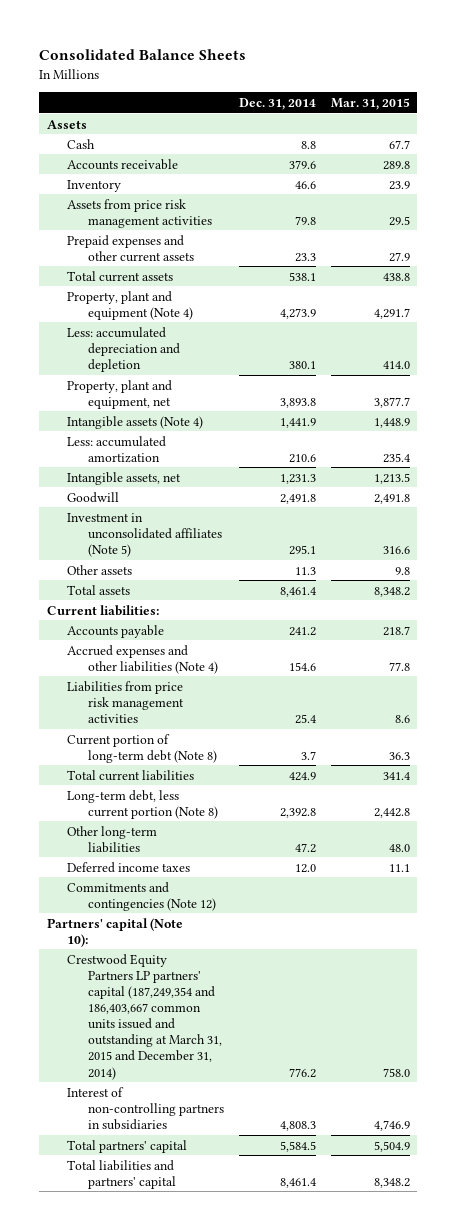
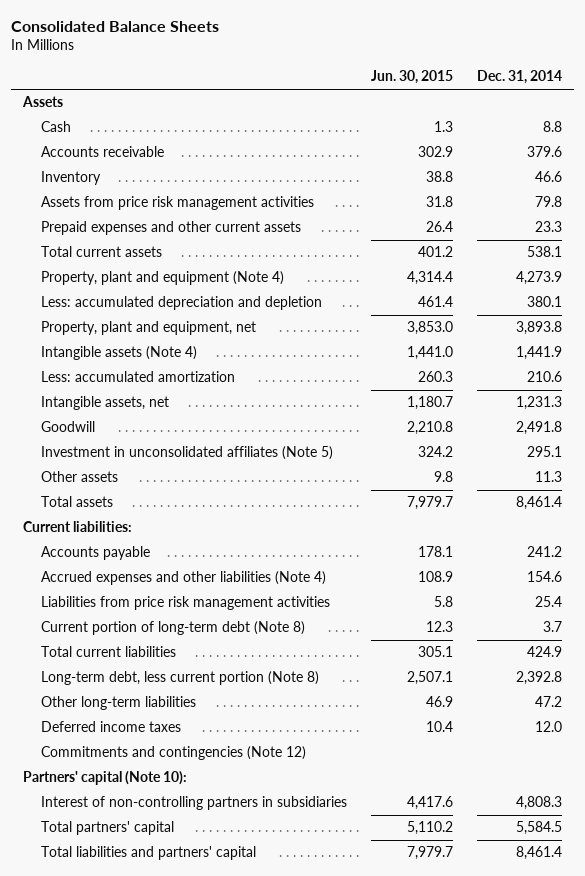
- | Dec. 31, 2014 | Mar. 31, 2015
+ | Jun. 30, 2015 | Dec. 31, 2014
- Crestwood Equity Partners LP partners' capital (187,249,354 and 186,403,667 common units issued and outstanding at March 31, 2015 and December 31, 2014) | 776.2 | 758.0

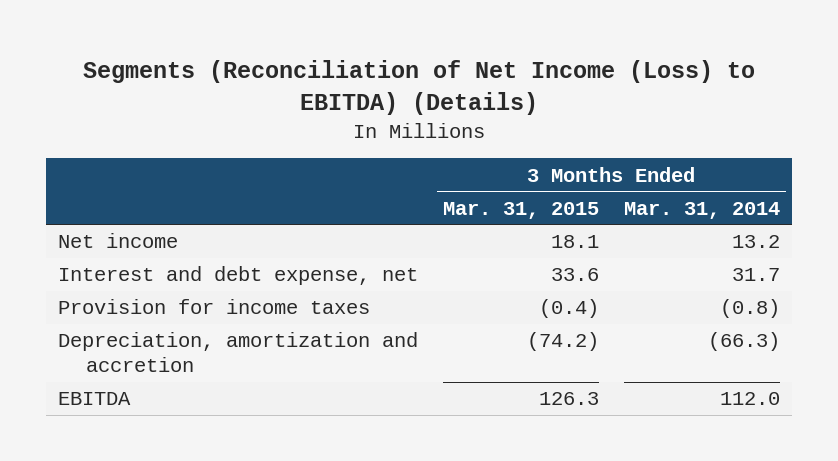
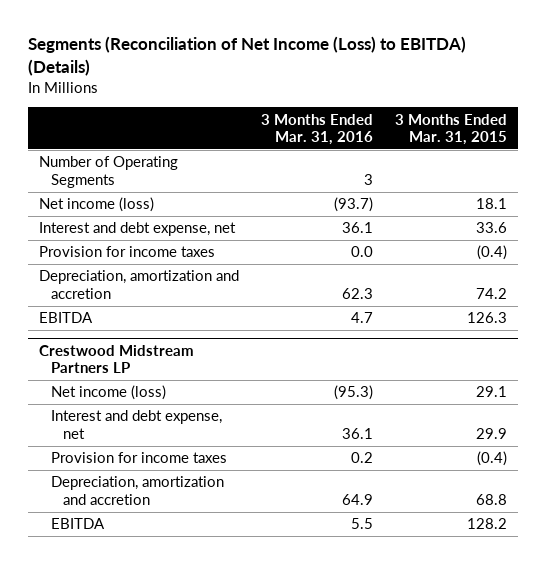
- | 3 Months Ended Mar. 31, 2015 | 3 Months Ended Mar. 31, 2014
+ | 3 Months Ended Mar. 31, 2016 | 3 Months Ended Mar. 31, 2015
- Net income | 18.1 | 13.2
+ Number of Operating Segments | 3 |
+ Net income (loss) | (93.7) | 18.1
- Depreciation, amortization and accretion | (74.2) | (66.3)
+ Depreciation, amortization and accretion | 62.3 | 74.2
+ Crestwood Midstream Partners LP
+ Net income (loss) | (95.3) | 29.1
+ Interest and debt expense, net | 36.1 | 29.9
+ Provision for income taxes | 0.2 | (0.4)
+ Depreciation, amortization and accretion | 64.9 | 68.8
+ EBITDA | 5.5 | 128.2

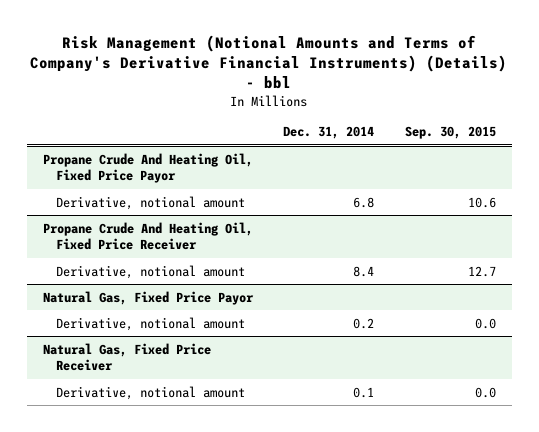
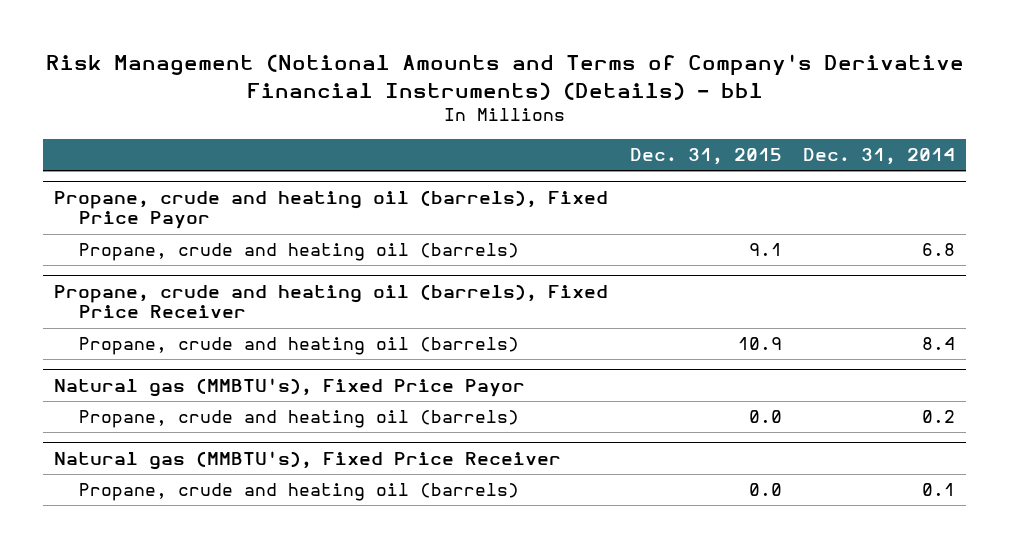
- | Dec. 31, 2014 | Sep. 30, 2015
+ | Dec. 31, 2015 | Dec. 31, 2014
- Propane Crude And Heating Oil, Fixed Price Payor
- Derivative, notional amount | 6.8 | 10.6
- Propane Crude And Heating Oil, Fixed Price Receiver
- Derivative, notional amount | 8.4 | 12.7
- Natural Gas, Fixed Price Payor
- Derivative, notional amount | 0.2 | 0.0
- Natural Gas, Fixed Price Receiver
- Derivative, notional amount | 0.1 | 0.0
+ Propane, crude and heating oil (barrels), Fixed Price Payor
+ Propane, crude and heating oil (barrels) | 9.1 | 6.8
+ Propane, crude and heating oil (barrels), Fixed Price Receiver
+ Propane, crude and heating oil (barrels) | 10.9 | 8.4
+ Natural gas (MMBTU's), Fixed Price Payor
+ Propane, crude and heating oil (barrels) | 0.0 | 0.2
+ Natural gas (MMBTU's), Fixed Price Receiver
+ Propane, crude and heating oil (barrels) | 0.0 | 0.1

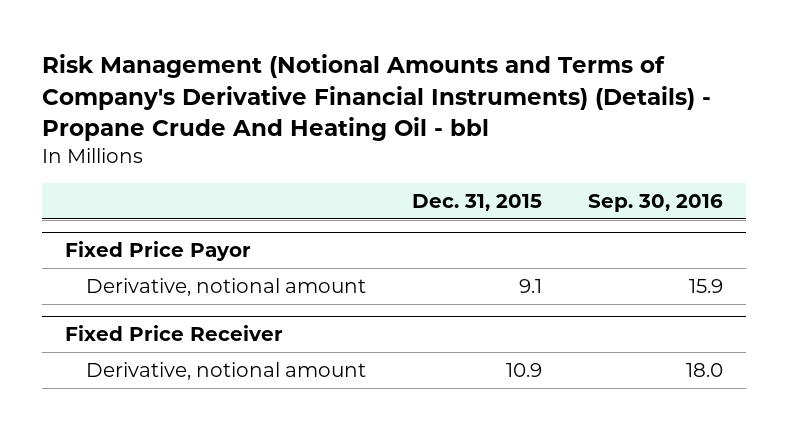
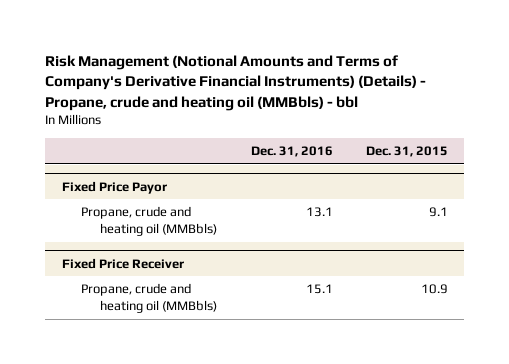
- Risk Management (Notional Amounts and Terms of Company's Derivative Financial Instruments) (Details) - Propane Crude And Heating Oil - bbl
+ Risk Management (Notional Amounts and Terms of Company's Derivative Financial Instruments) (Details) - Propane, crude and heating oil (MMBbls) - bbl
- | Dec. 31, 2015 | Sep. 30, 2016
+ | Dec. 31, 2016 | Dec. 31, 2015
@ Fixed Price Payor
- Derivative, notional amount | 9.1 | 15.9
+ Propane, crude and heating oil (MMBbls) | 13.1 | 9.1
@ Fixed Price Receiver
- Derivative, notional amount | 10.9 | 18.0
+ Propane, crude and heating oil (MMBbls) | 15.1 | 10.9

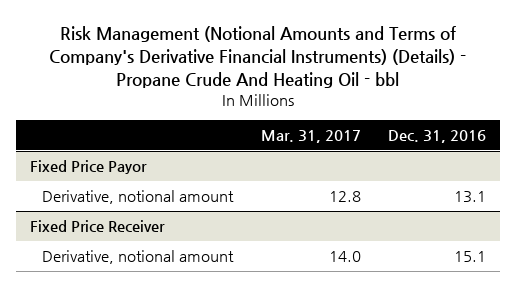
- Risk Management (Notional Amounts and Terms of Company's Derivative Financial Instruments) (Details) - Propane, crude and heating oil (MMBbls) - bbl
+ Risk Management (Notional Amounts and Terms of Company's Derivative Financial Instruments) (Details) - Propane Crude And Heating Oil - bbl
- | Dec. 31, 2016 | Dec. 31, 2015
+ | Mar. 31, 2017 | Dec. 31, 2016
@ Fixed Price Payor
- Propane, crude and heating oil (MMBbls) | 13.1 | 9.1
+ Derivative, notional amount | 12.8 | 13.1
@ Fixed Price Receiver
- Propane, crude and heating oil (MMBbls) | 15.1 | 10.9
+ Derivative, notional amount | 14.0 | 15.1

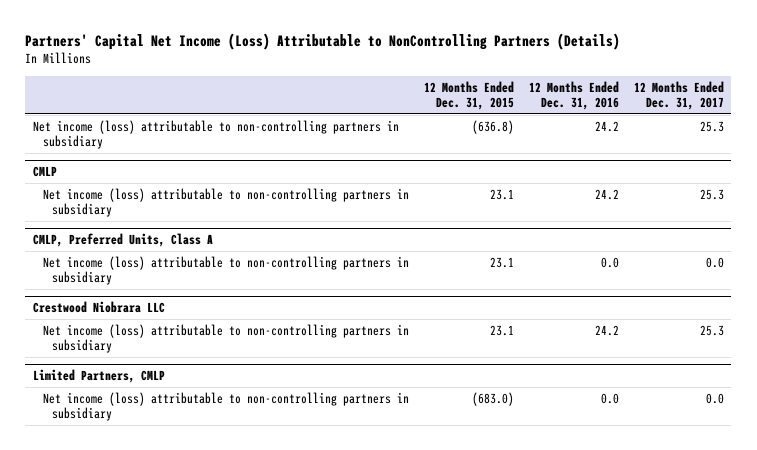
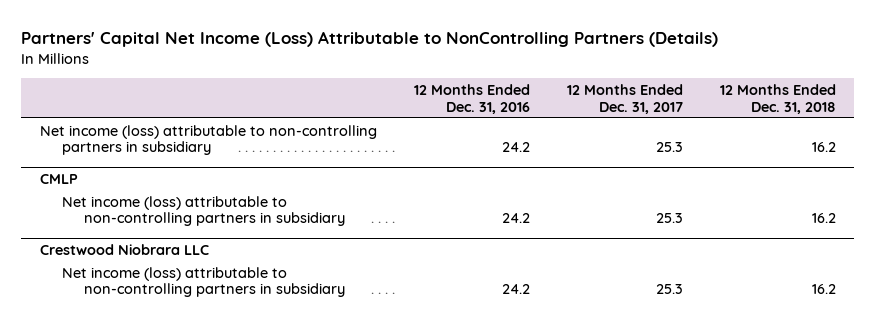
- | 12 Months Ended Dec. 31, 2015 | 12 Months Ended Dec. 31, 2016 | 12 Months Ended Dec. 31, 2017
+ | 12 Months Ended Dec. 31, 2016 | 12 Months Ended Dec. 31, 2017 | 12 Months Ended Dec. 31, 2018
- CMLP, Preferred Units, Class A
- Net income (loss) attributable to non-controlling partners in subsidiary | 23.1 | 0.0 | 0.0
- Limited Partners, CMLP
- Net income (loss) attributable to non-controlling partners in subsidiary | (683.0) | 0.0 | 0.0

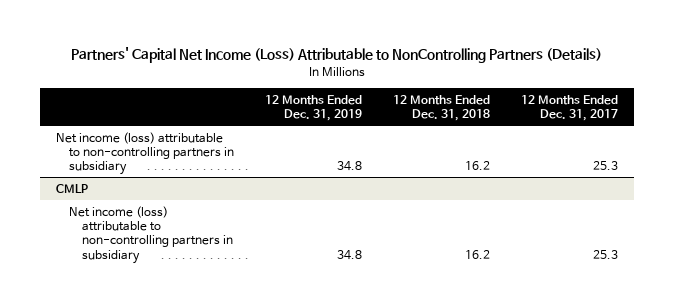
- | 12 Months Ended Dec. 31, 2016 | 12 Months Ended Dec. 31, 2017 | 12 Months Ended Dec. 31, 2018
+ | 12 Months Ended Dec. 31, 2019 | 12 Months Ended Dec. 31, 2018 | 12 Months Ended Dec. 31, 2017
- Crestwood Niobrara LLC
- Net income (loss) attributable to non-controlling partners in subsidiary | 24.2 | 25.3 | 16.2

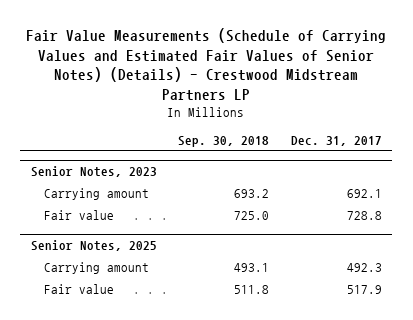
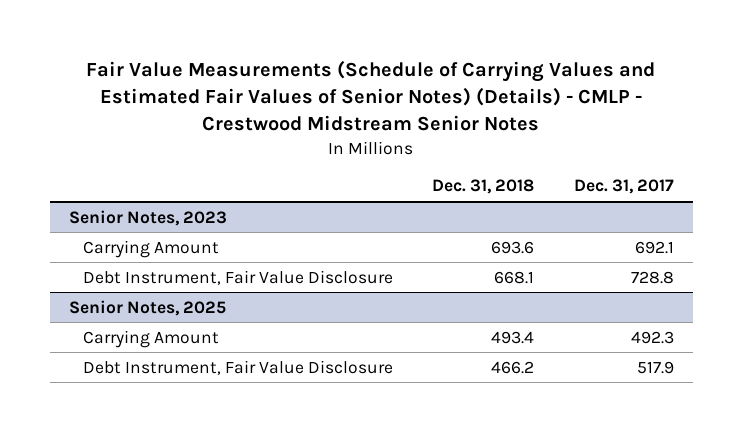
- Fair Value Measurements (Schedule of Carrying Values and Estimated Fair Values of Senior Notes) (Details) - Crestwood Midstream Partners LP
+ Fair Value Measurements (Schedule of Carrying Values and Estimated Fair Values of Senior Notes) (Details) - CMLP - Crestwood Midstream Senior Notes
- | Sep. 30, 2018 | Dec. 31, 2017
+ | Dec. 31, 2018 | Dec. 31, 2017
@ Senior Notes, 2023
- Carrying amount | 693.2 | 692.1
- Fair value | 725.0 | 728.8
+ Carrying Amount | 693.6 | 692.1
+ Debt Instrument, Fair Value Disclosure | 668.1 | 728.8
@ Senior Notes, 2025
- Carrying amount | 493.1 | 492.3
- Fair value | 511.8 | 517.9
+ Carrying Amount | 493.4 | 492.3
+ Debt Instrument, Fair Value Disclosure | 466.2 | 517.9

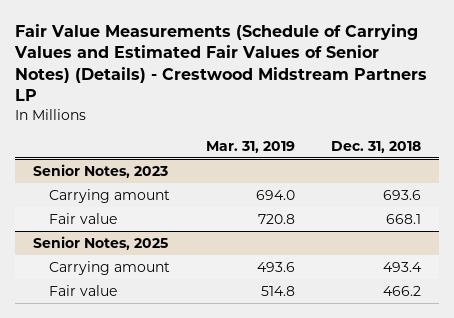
- Fair Value Measurements (Schedule of Carrying Values and Estimated Fair Values of Senior Notes) (Details) - CMLP - Crestwood Midstream Senior Notes
+ Fair Value Measurements (Schedule of Carrying Values and Estimated Fair Values of Senior Notes) (Details) - Crestwood Midstream Partners LP
- | Dec. 31, 2018 | Dec. 31, 2017
+ | Mar. 31, 2019 | Dec. 31, 2018
@ Senior Notes, 2023
- Carrying Amount | 693.6 | 692.1
- Debt Instrument, Fair Value Disclosure | 668.1 | 728.8
+ Carrying amount | 694.0 | 693.6
+ Fair value | 720.8 | 668.1
@ Senior Notes, 2025
- Carrying Amount | 493.4 | 492.3
- Debt Instrument, Fair Value Disclosure | 466.2 | 517.9
+ Carrying amount | 493.6 | 493.4
+ Fair value | 514.8 | 466.2

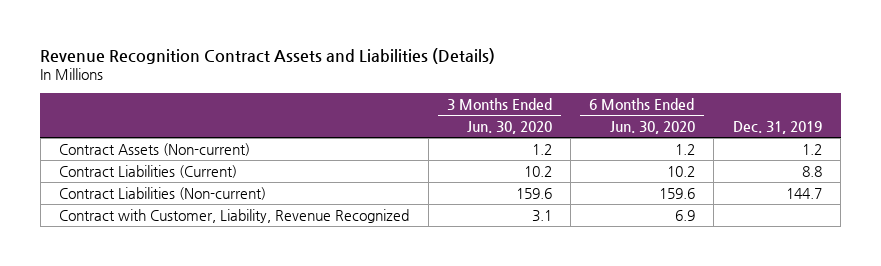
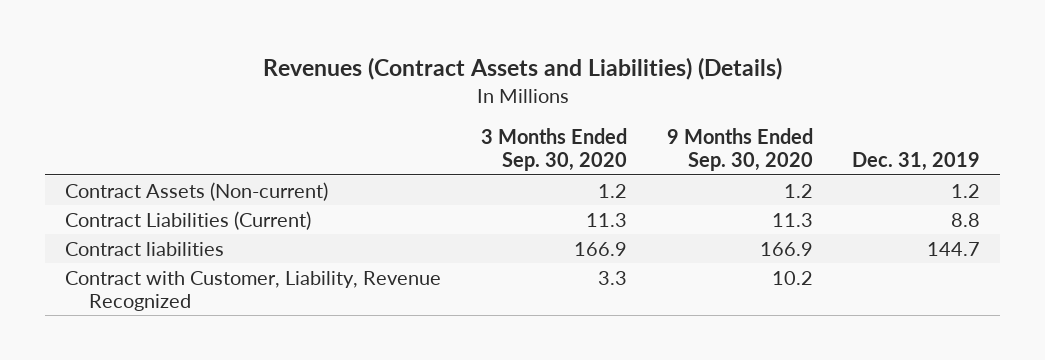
- Revenue Recognition Contract Assets and Liabilities (Details)
+ Revenues (Contract Assets and Liabilities) (Details)
- | 3 Months Ended Jun. 30, 2020 | 6 Months Ended Jun. 30, 2020 | Dec. 31, 2019
+ | 3 Months Ended Sep. 30, 2020 | 9 Months Ended Sep. 30, 2020 | Dec. 31, 2019
- Contract Liabilities (Non-current) | 159.6 | 159.6 | 144.7
+ Contract liabilities | 166.9 | 166.9 | 144.7

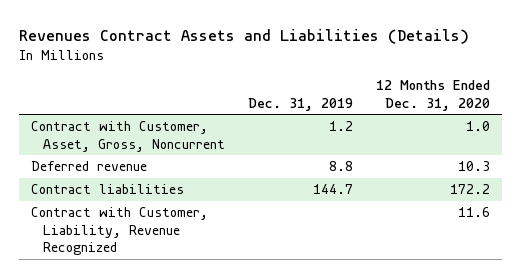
- Revenues (Contract Assets and Liabilities) (Details)
+ Revenues Contract Assets and Liabilities (Details)
- | 3 Months Ended Sep. 30, 2020 | 9 Months Ended Sep. 30, 2020 | Dec. 31, 2019
+ | Dec. 31, 2019 | 12 Months Ended Dec. 31, 2020
- Contract Assets (Non-current) | 1.2 | 1.2 | 1.2
- Contract Liabilities (Current) | 11.3 | 11.3 | 8.8
+ Contract with Customer, Asset, Gross, Noncurrent | 1.2 | 1.0
+ Deferred revenue | 8.8 | 10.3

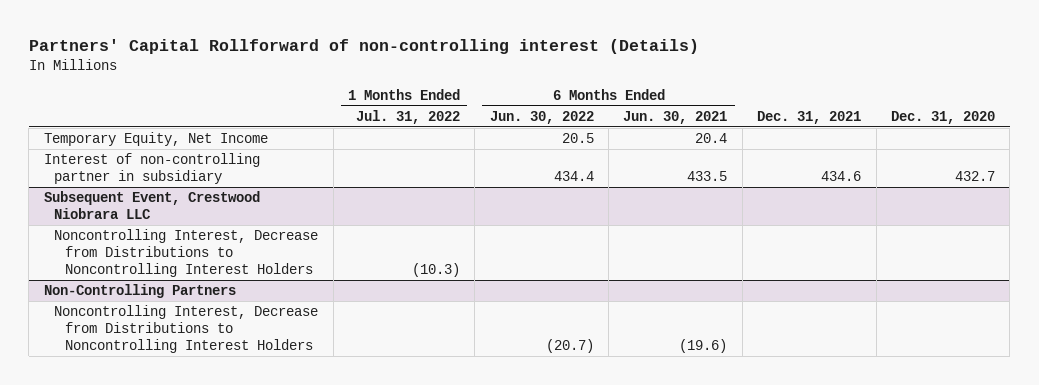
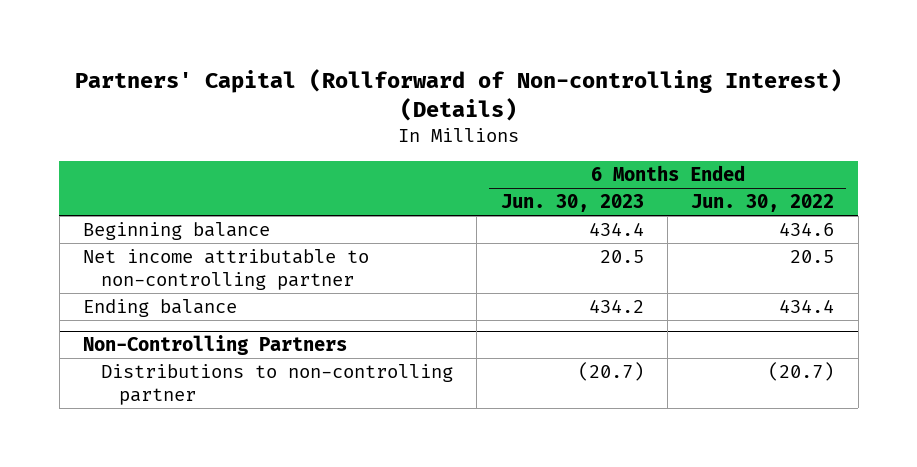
- Partners' Capital Rollforward of non-controlling interest (Details)
+ Partners' Capital (Rollforward of Non-controlling Interest) (Details)
- | 1 Months Ended Jul. 31, 2022 | 6 Months Ended Jun. 30, 2022 | 6 Months Ended Jun. 30, 2021 | Dec. 31, 2021 | Dec. 31, 2020
+ | 6 Months Ended Jun. 30, 2023 | 6 Months Ended Jun. 30, 2022
- Temporary Equity, Net Income | | 20.5 | 20.4 | |
- Interest of non-controlling partner in subsidiary | | 434.4 | 433.5 | 434.6 | 432.7
- Subsequent Event, Crestwood Niobrara LLC
- Noncontrolling Interest, Decrease from Distributions to Noncontrolling Interest Holders | (10.3) | | | |
+ Beginning balance | 434.4 | 434.6
+ Net income attributable to non-controlling partner | 20.5 | 20.5
+ Ending balance | 434.2 | 434.4
@ Non-Controlling Partners
- Noncontrolling Interest, Decrease from Distributions to Noncontrolling Interest Holders | | (20.7) | (19.6) | |
+ Distributions to non-controlling partner | (20.7) | (20.7)

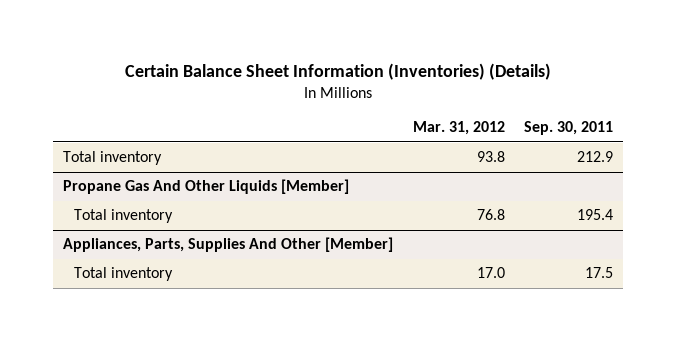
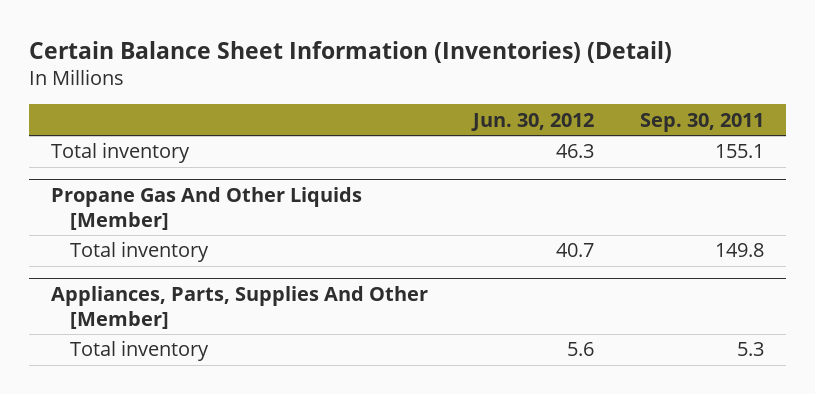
- Certain Balance Sheet Information (Inventories) (Details)
+ Certain Balance Sheet Information (Inventories) (Detail)
- | Mar. 31, 2012 | Sep. 30, 2011
+ | Jun. 30, 2012 | Sep. 30, 2011
- Total inventory | 93.8 | 212.9
+ Total inventory | 46.3 | 155.1
@ Propane Gas And Other Liquids [Member]
- Total inventory | 76.8 | 195.4
+ Total inventory | 40.7 | 149.8
@ Appliances, Parts, Supplies And Other [Member]
- Total inventory | 17.0 | 17.5
+ Total inventory | 5.6 | 5.3

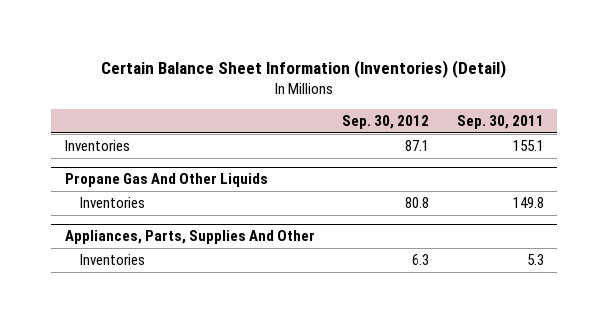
- | Jun. 30, 2012 | Sep. 30, 2011
+ | Sep. 30, 2012 | Sep. 30, 2011
- Total inventory | 46.3 | 155.1
- Propane Gas And Other Liquids [Member]
- Total inventory | 40.7 | 149.8
- Appliances, Parts, Supplies And Other [Member]
- Total inventory | 5.6 | 5.3
+ Inventories | 87.1 | 155.1
+ Propane Gas And Other Liquids
+ Inventories | 80.8 | 149.8
+ Appliances, Parts, Supplies And Other
+ Inventories | 6.3 | 5.3

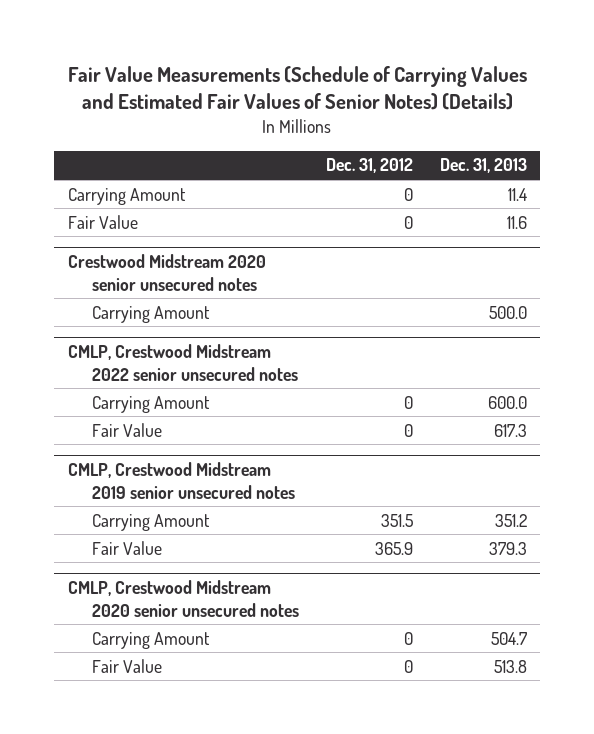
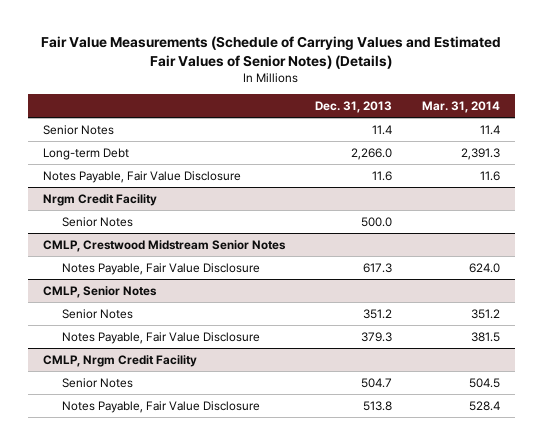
- | Dec. 31, 2012 | Dec. 31, 2013
+ | Dec. 31, 2013 | Mar. 31, 2014
- Carrying Amount | 0 | 11.4
- Fair Value | 0 | 11.6
- Crestwood Midstream 2020 senior unsecured notes
- Carrying Amount | | 500.0
- CMLP, Crestwood Midstream 2022 senior unsecured notes
- Carrying Amount | 0 | 600.0
- Fair Value | 0 | 617.3
- CMLP, Crestwood Midstream 2019 senior unsecured notes
- Carrying Amount | 351.5 | 351.2
- Fair Value | 365.9 | 379.3
- CMLP, Crestwood Midstream 2020 senior unsecured notes
- Carrying Amount | 0 | 504.7
- Fair Value | 0 | 513.8
+ Senior Notes | 11.4 | 11.4
+ Long-term Debt | 2,266.0 | 2,391.3
+ Notes Payable, Fair Value Disclosure | 11.6 | 11.6
+ Nrgm Credit Facility
+ Senior Notes | 500.0 |
+ CMLP, Crestwood Midstream Senior Notes
+ Notes Payable, Fair Value Disclosure | 617.3 | 624.0
+ CMLP, Senior Notes
+ Senior Notes | 351.2 | 351.2
+ Notes Payable, Fair Value Disclosure | 379.3 | 381.5
+ CMLP, Nrgm Credit Facility
+ Senior Notes | 504.7 | 504.5
+ Notes Payable, Fair Value Disclosure | 513.8 | 528.4

